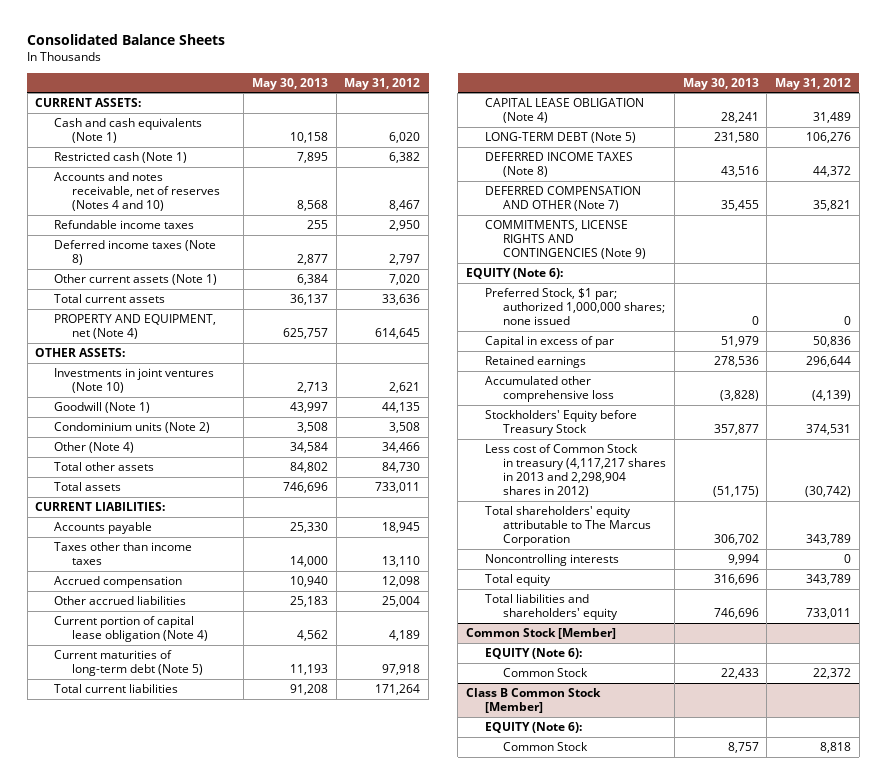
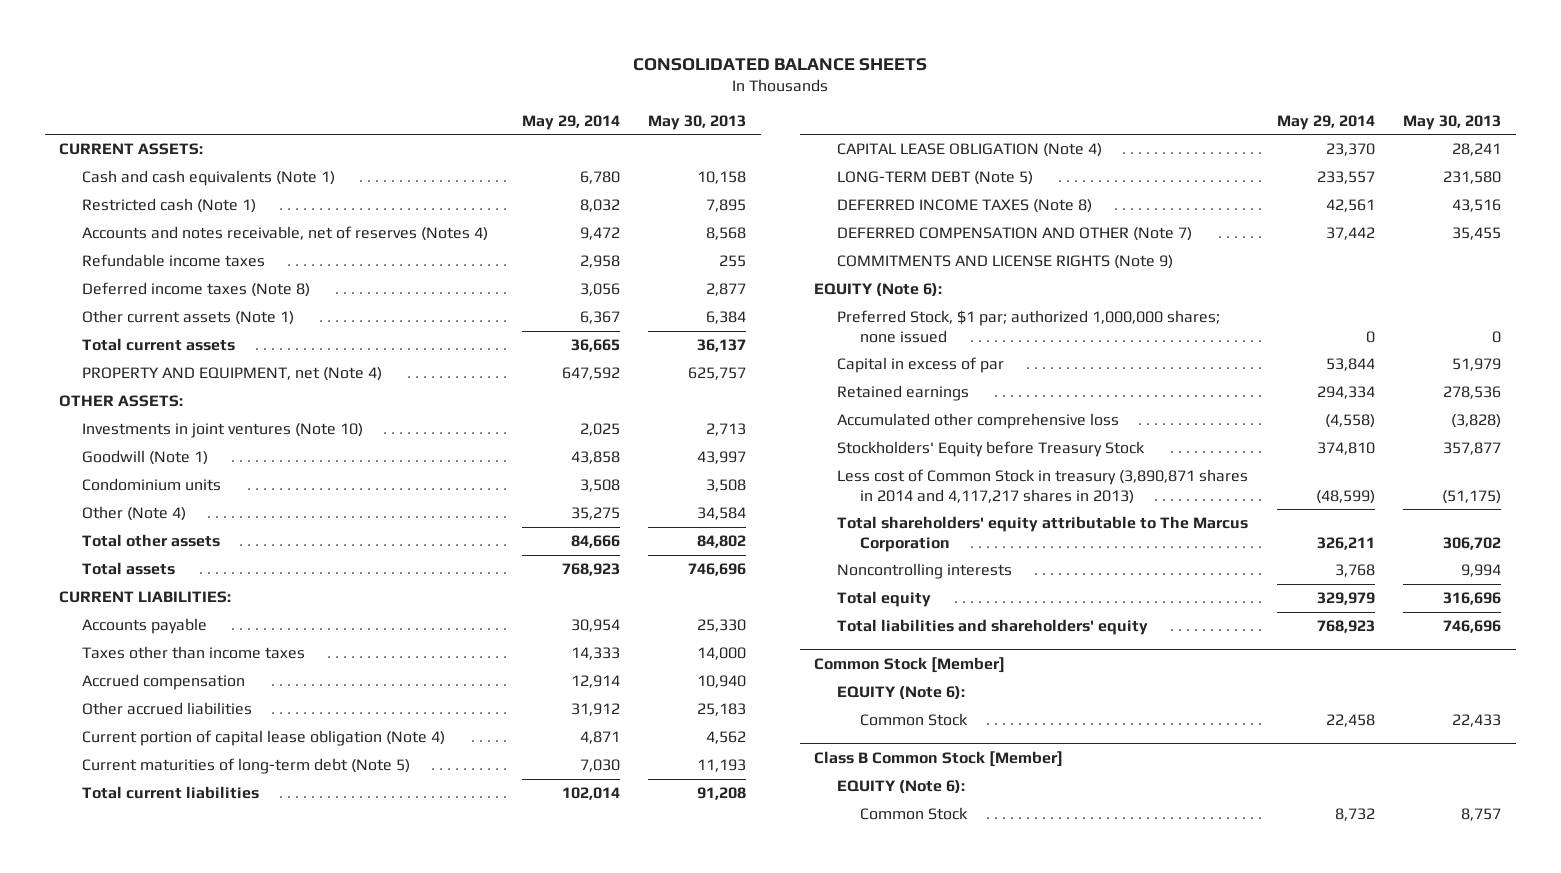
- Consolidated Balance Sheets
+ CONSOLIDATED BALANCE SHEETS
- | May 30, 2013 | May 31, 2012
+ | May 29, 2014 | May 30, 2013
- Accounts and notes receivable, net of reserves (Notes 4 and 10) | 8,568 | 8,467
+ Accounts and notes receivable, net of reserves (Notes 4) | 9,472 | 8,568
- Condominium units (Note 2) | 3,508 | 3,508
+ Condominium units | 3,508 | 3,508
- COMMITMENTS, LICENSE RIGHTS AND CONTINGENCIES (Note 9)
+ COMMITMENTS AND LICENSE RIGHTS (Note 9)
- Less cost of Common Stock in treasury (4,117,217 shares in 2013 and 2,298,904 shares in 2012) | (51,175) | (30,742)
+ Less cost of Common Stock in treasury (3,890,871 shares in 2014 and 4,117,217 shares in 2013) | (48,599) | (51,175)

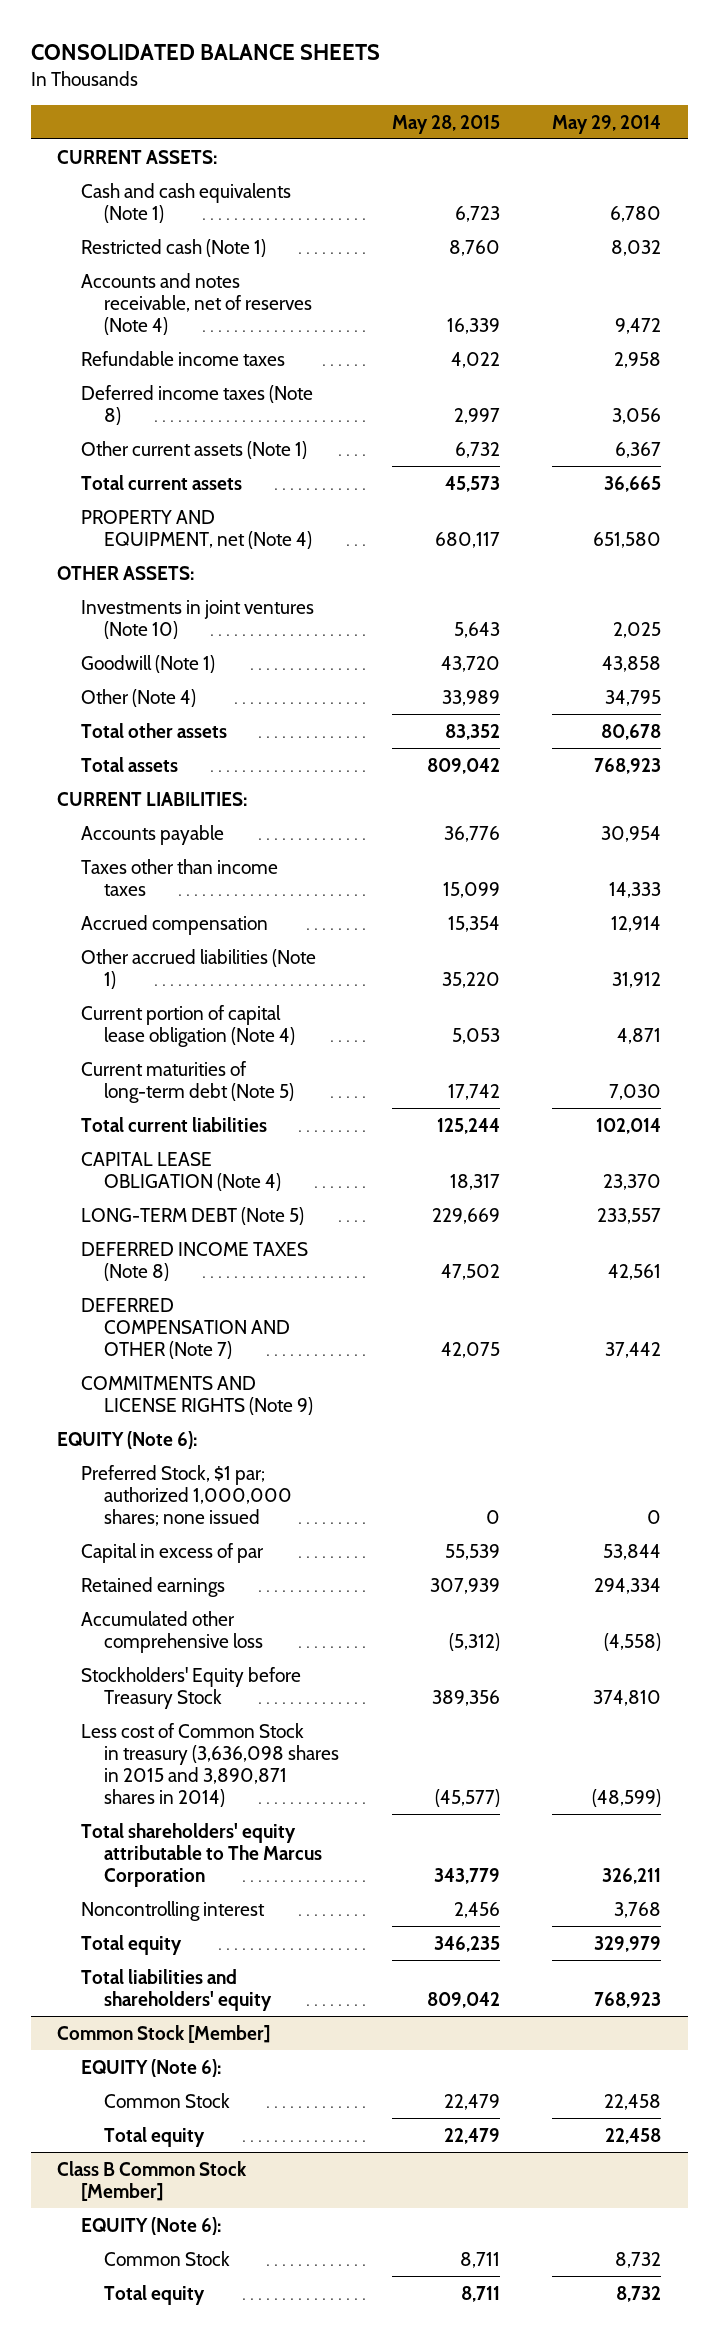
- | May 29, 2014 | May 30, 2013
+ | May 28, 2015 | May 29, 2014
- Accounts and notes receivable, net of reserves (Notes 4) | 9,472 | 8,568
+ Accounts and notes receivable, net of reserves (Note 4) | 16,339 | 9,472
- PROPERTY AND EQUIPMENT, net (Note 4) | 647,592 | 625,757
+ PROPERTY AND EQUIPMENT, net (Note 4) | 680,117 | 651,580
- Condominium units | 3,508 | 3,508
- Other (Note 4) | 35,275 | 34,584
- Total other assets | 84,666 | 84,802
+ Other (Note 4) | 33,989 | 34,795
+ Total other assets | 83,352 | 80,678
- Other accrued liabilities | 31,912 | 25,183
+ Other accrued liabilities (Note 1) | 35,220 | 31,912
- Less cost of Common Stock in treasury (3,890,871 shares in 2014 and 4,117,217 shares in 2013) | (48,599) | (51,175)
+ Less cost of Common Stock in treasury (3,636,098 shares in 2015 and 3,890,871 shares in 2014) | (45,577) | (48,599)
- Noncontrolling interests | 3,768 | 9,994
+ Noncontrolling interest | 2,456 | 3,768
@ Common Stock [Member]
+ Total equity | 22,479 | 22,458
@ Class B Common Stock [Member]
+ Total equity | 8,711 | 8,732

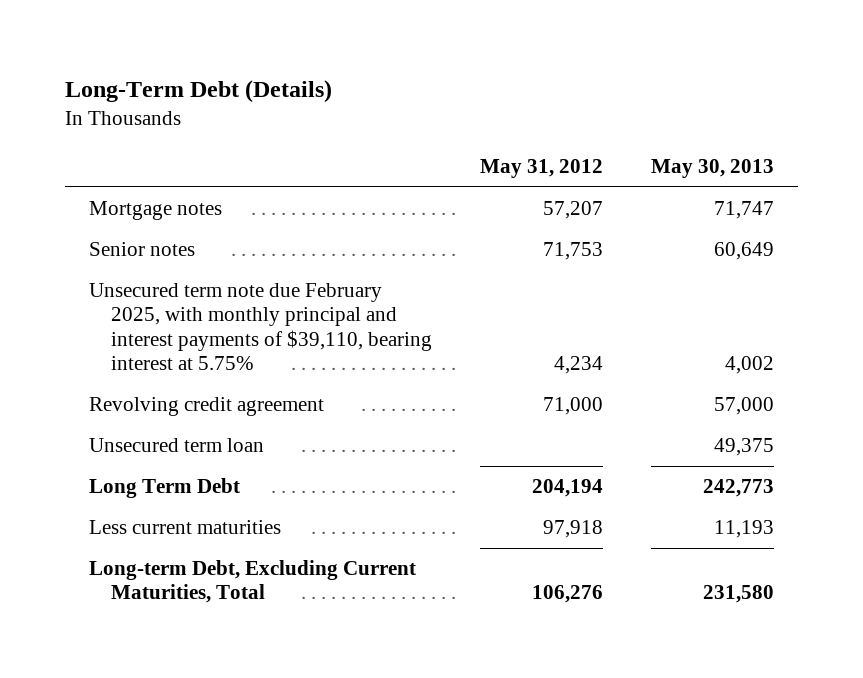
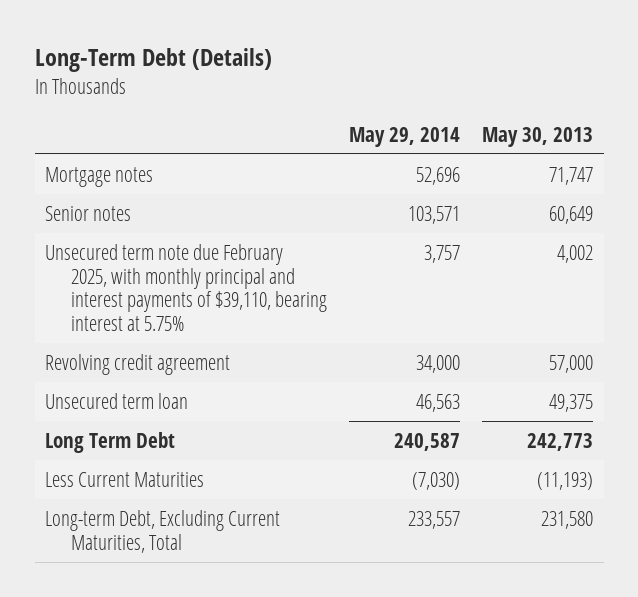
- | May 31, 2012 | May 30, 2013
+ | May 29, 2014 | May 30, 2013
- Less current maturities | 97,918 | 11,193
+ Less Current Maturities | (7,030) | (11,193)

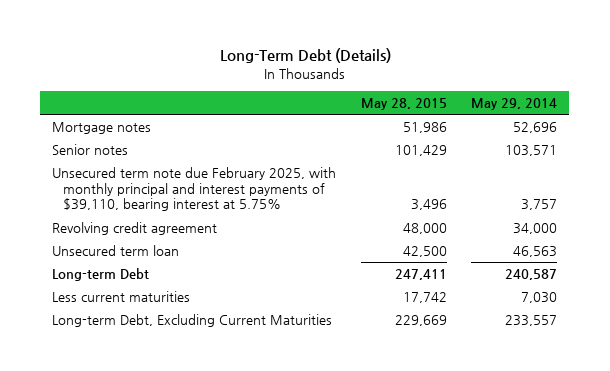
- | May 29, 2014 | May 30, 2013
+ | May 28, 2015 | May 29, 2014
- Long Term Debt | 240,587 | 242,773
- Less Current Maturities | (7,030) | (11,193)
- Long-term Debt, Excluding Current Maturities, Total | 233,557 | 231,580
+ Long-term Debt | 247,411 | 240,587
+ Less current maturities | 17,742 | 7,030
+ Long-term Debt, Excluding Current Maturities | 229,669 | 233,557

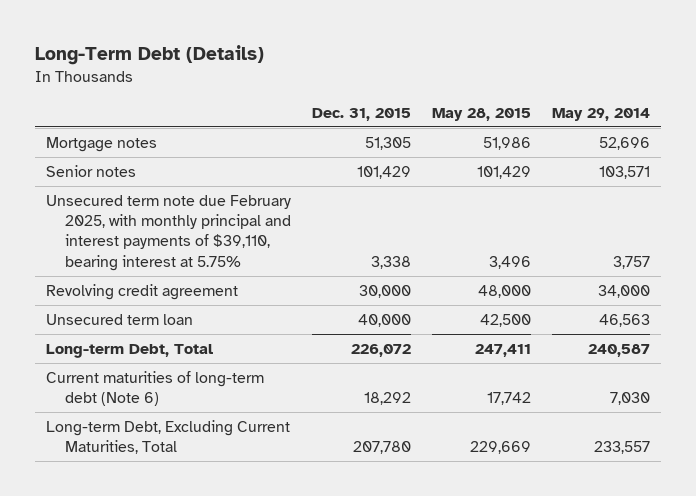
- | May 28, 2015 | May 29, 2014
+ | Dec. 31, 2015 | May 28, 2015 | May 29, 2014
- Long-term Debt | 247,411 | 240,587
- Less current maturities | 17,742 | 7,030
- Long-term Debt, Excluding Current Maturities | 229,669 | 233,557
+ Long-term Debt, Total | 226,072 | 247,411 | 240,587
+ Current maturities of long-term debt (Note 6) | 18,292 | 17,742 | 7,030
+ Long-term Debt, Excluding Current Maturities, Total | 207,780 | 229,669 | 233,557

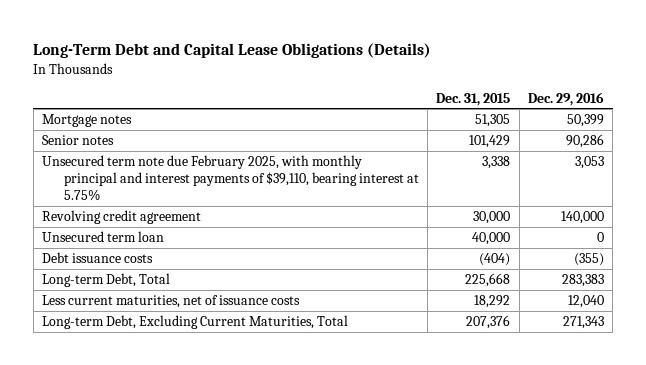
- Long-Term Debt (Details)
+ Long-Term Debt and Capital Lease Obligations (Details)
- | Dec. 31, 2015 | May 28, 2015 | May 29, 2014
+ | Dec. 31, 2015 | Dec. 29, 2016
- Long-term Debt, Total | 226,072 | 247,411 | 240,587
- Current maturities of long-term debt (Note 6) | 18,292 | 17,742 | 7,030
- Long-term Debt, Excluding Current Maturities, Total | 207,780 | 229,669 | 233,557
+ Debt issuance costs | (404) | (355)
+ Long-term Debt, Total | 225,668 | 283,383
+ Less current maturities, net of issuance costs | 18,292 | 12,040
+ Long-term Debt, Excluding Current Maturities, Total | 207,376 | 271,343

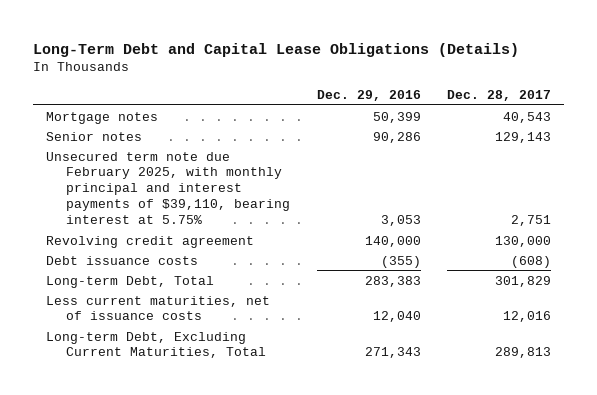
- | Dec. 31, 2015 | Dec. 29, 2016
+ | Dec. 29, 2016 | Dec. 28, 2017
- Unsecured term loan | 40,000 | 0

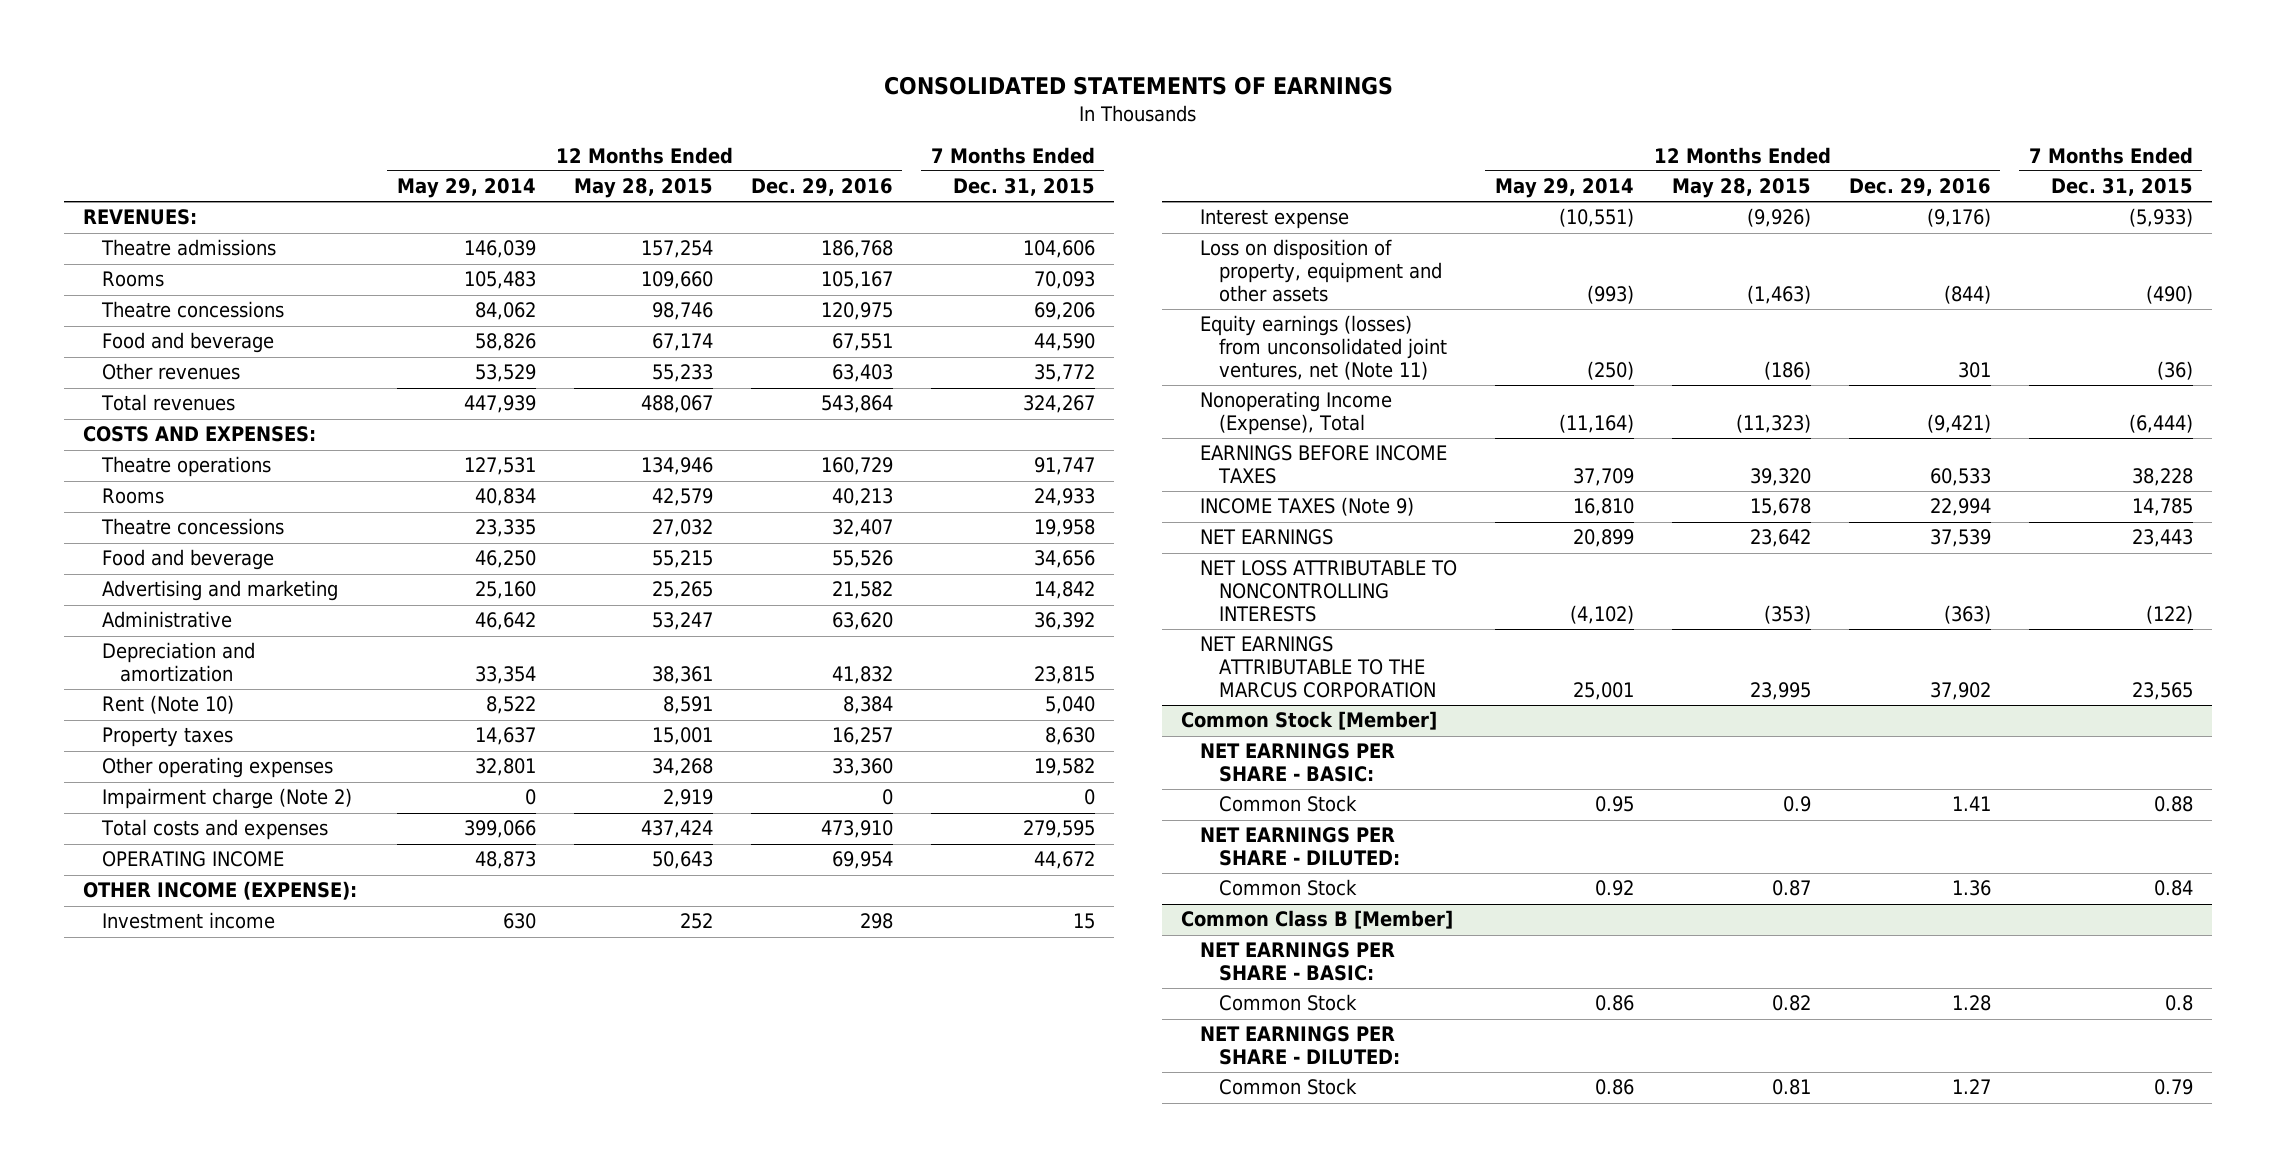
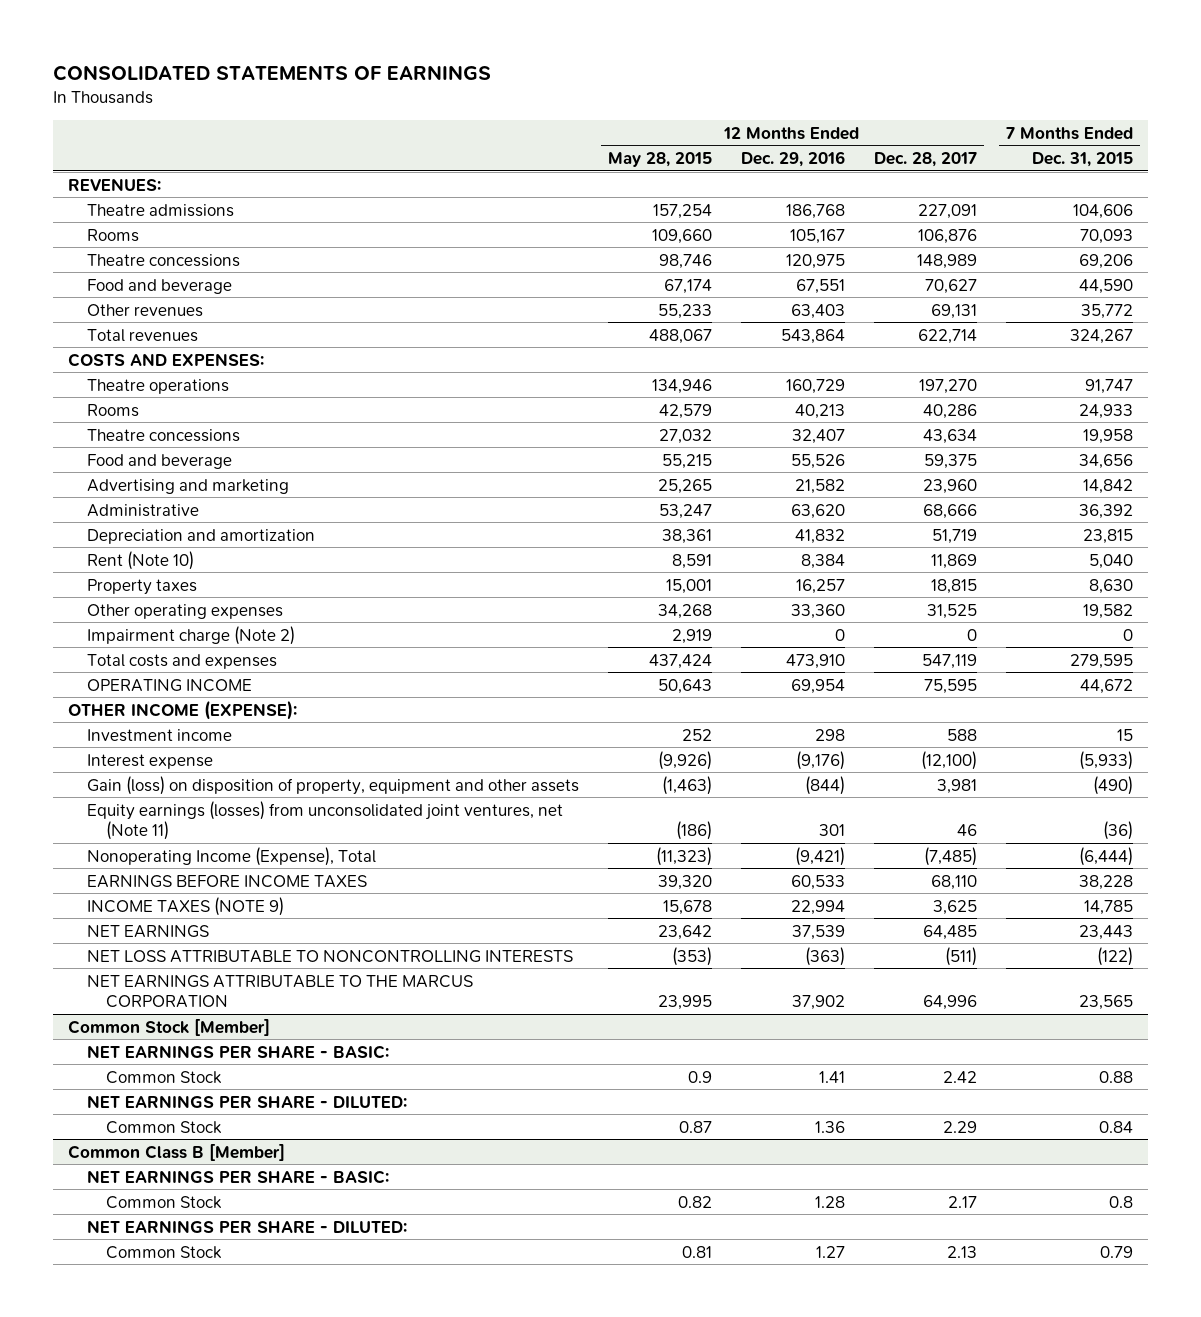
- | 12 Months Ended May 29, 2014 | 12 Months Ended May 28, 2015 | 12 Months Ended Dec. 29, 2016 | 7 Months Ended Dec. 31, 2015
+ | 12 Months Ended May 28, 2015 | 12 Months Ended Dec. 29, 2016 | 12 Months Ended Dec. 28, 2017 | 7 Months Ended Dec. 31, 2015
- Loss on disposition of property, equipment and other assets | (993) | (1,463) | (844) | (490)
+ Gain (loss) on disposition of property, equipment and other assets | (1,463) | (844) | 3,981 | (490)
- INCOME TAXES (Note 9) | 16,810 | 15,678 | 22,994 | 14,785
+ INCOME TAXES (NOTE 9) | 15,678 | 22,994 | 3,625 | 14,785

